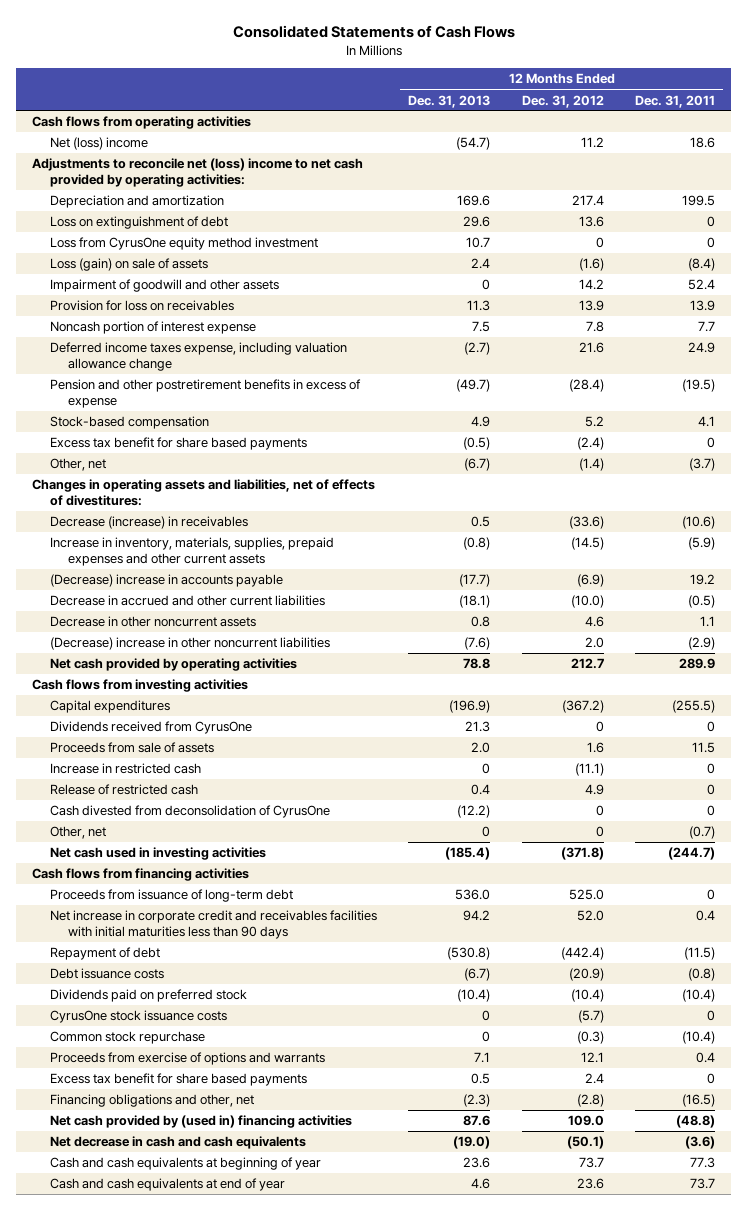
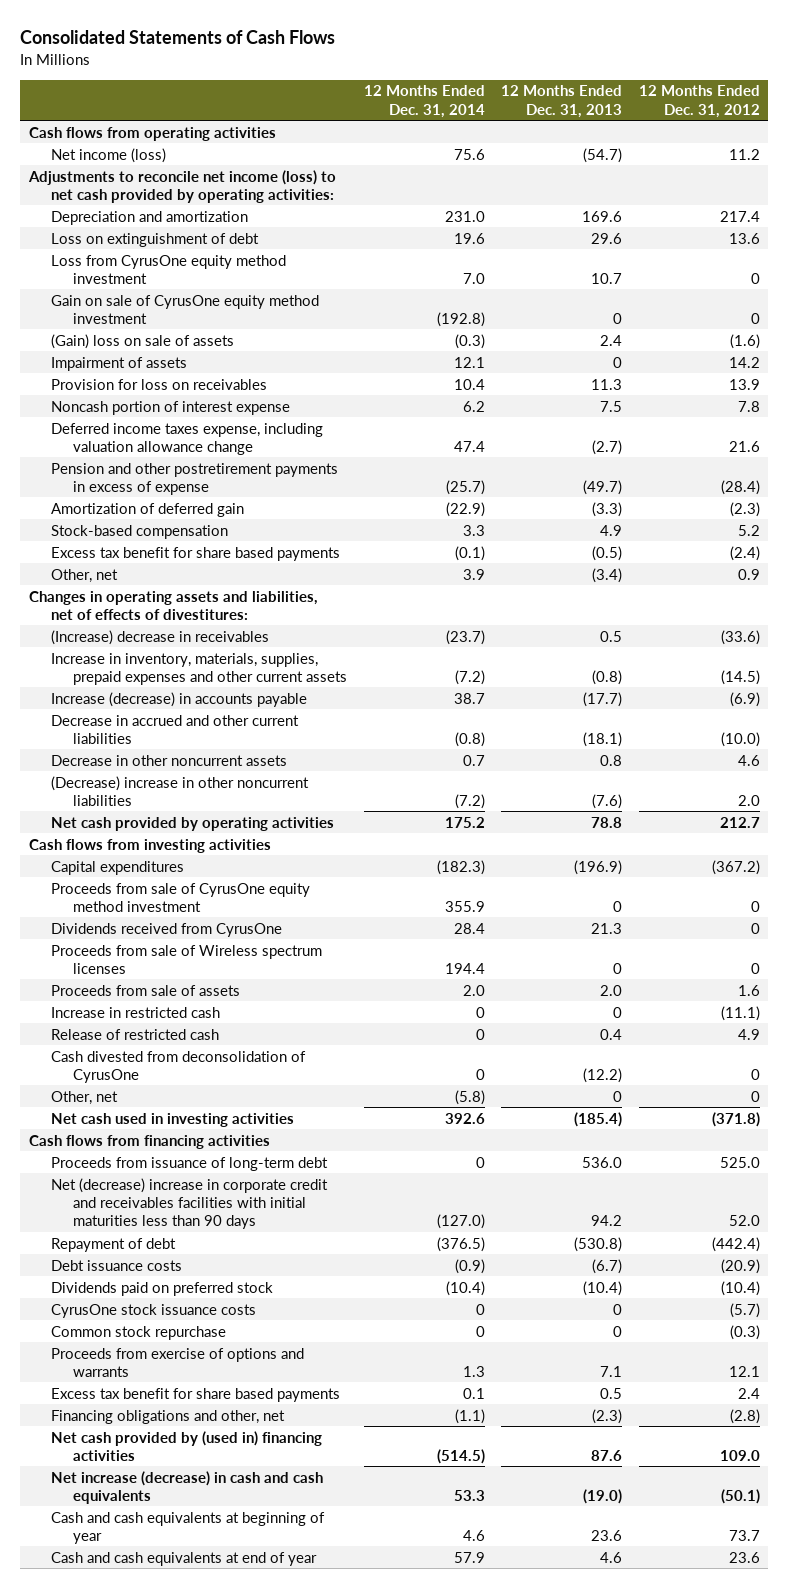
- | 12 Months Ended Dec. 31, 2013 | 12 Months Ended Dec. 31, 2012 | 12 Months Ended Dec. 31, 2011
+ | 12 Months Ended Dec. 31, 2014 | 12 Months Ended Dec. 31, 2013 | 12 Months Ended Dec. 31, 2012
- Net (loss) income | (54.7) | 11.2 | 18.6
- Adjustments to reconcile net (loss) income to net cash provided by operating activities:
+ Net income (loss) | 75.6 | (54.7) | 11.2
+ Adjustments to reconcile net income (loss) to net cash provided by operating activities:
- Loss (gain) on sale of assets | 2.4 | (1.6) | (8.4)
- Impairment of goodwill and other assets | 0 | 14.2 | 52.4
+ Gain on sale of CyrusOne equity method investment | (192.8) | 0 | 0
+ (Gain) loss on sale of assets | (0.3) | 2.4 | (1.6)
+ Impairment of assets | 12.1 | 0 | 14.2
- Pension and other postretirement benefits in excess of expense | (49.7) | (28.4) | (19.5)
+ Pension and other postretirement payments in excess of expense | (25.7) | (49.7) | (28.4)
+ Amortization of deferred gain | (22.9) | (3.3) | (2.3)
- Other, net | (6.7) | (1.4) | (3.7)
+ Other, net | 3.9 | (3.4) | 0.9
- Decrease (increase) in receivables | 0.5 | (33.6) | (10.6)
+ (Increase) decrease in receivables | (23.7) | 0.5 | (33.6)
- (Decrease) increase in accounts payable | (17.7) | (6.9) | 19.2
+ Increase (decrease) in accounts payable | 38.7 | (17.7) | (6.9)
+ Proceeds from sale of CyrusOne equity method investment | 355.9 | 0 | 0
+ Proceeds from sale of Wireless spectrum licenses | 194.4 | 0 | 0
- Net increase in corporate credit and receivables facilities with initial maturities less than 90 days | 94.2 | 52.0 | 0.4
+ Net (decrease) increase in corporate credit and receivables facilities with initial maturities less than 90 days | (127.0) | 94.2 | 52.0
- Net decrease in cash and cash equivalents | (19.0) | (50.1) | (3.6)
+ Net increase (decrease) in cash and cash equivalents | 53.3 | (19.0) | (50.1)

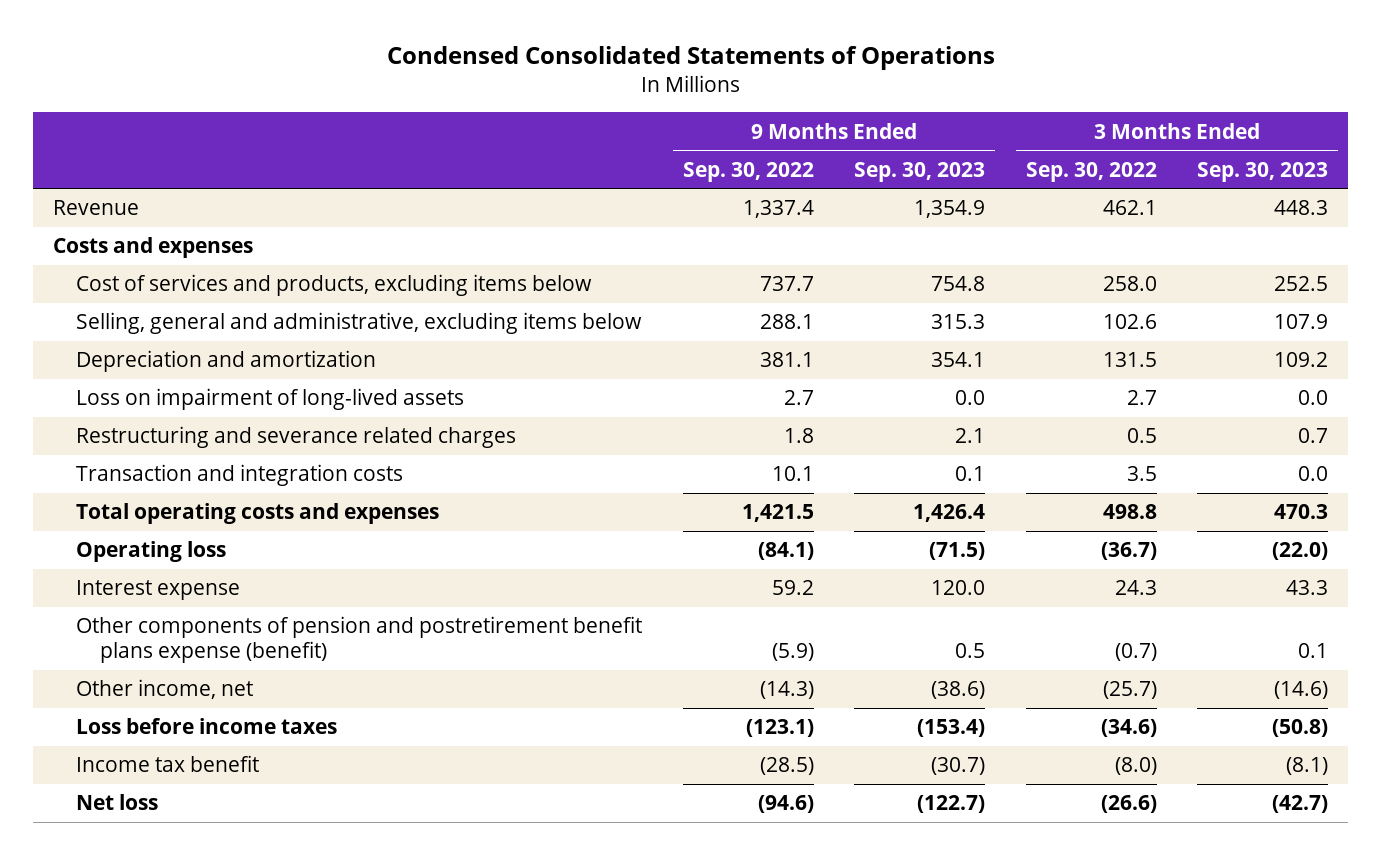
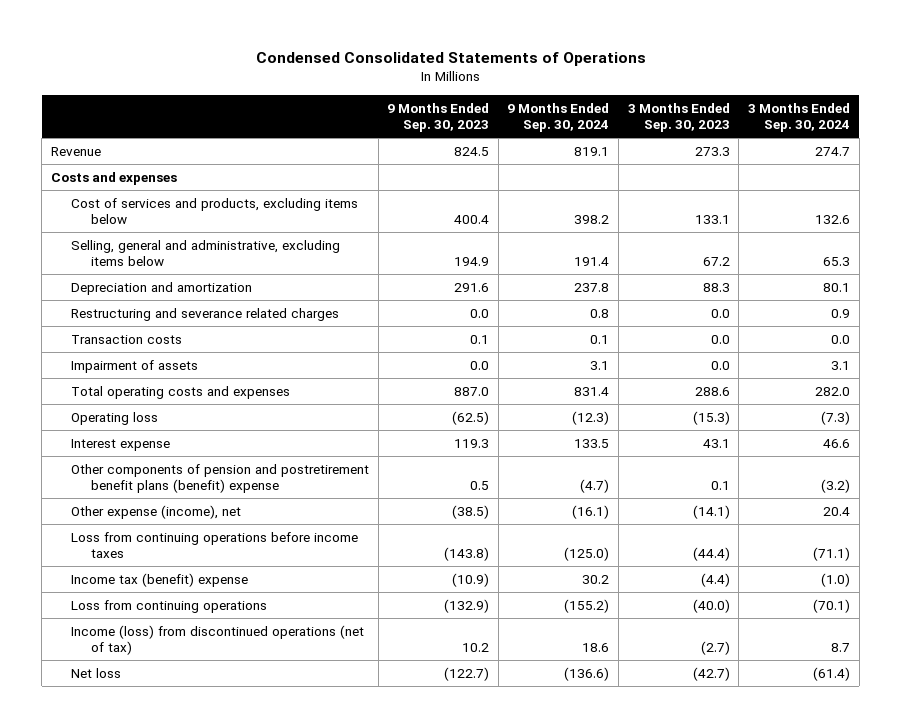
- | 9 Months Ended Sep. 30, 2022 | 9 Months Ended Sep. 30, 2023 | 3 Months Ended Sep. 30, 2022 | 3 Months Ended Sep. 30, 2023
+ | 9 Months Ended Sep. 30, 2023 | 9 Months Ended Sep. 30, 2024 | 3 Months Ended Sep. 30, 2023 | 3 Months Ended Sep. 30, 2024
- Revenue | 1,337.4 | 1,354.9 | 462.1 | 448.3
+ Revenue | 824.5 | 819.1 | 273.3 | 274.7
- Cost of services and products, excluding items below | 737.7 | 754.8 | 258.0 | 252.5
- Selling, general and administrative, excluding items below | 288.1 | 315.3 | 102.6 | 107.9
- Depreciation and amortization | 381.1 | 354.1 | 131.5 | 109.2
- Loss on impairment of long-lived assets | 2.7 | 0.0 | 2.7 | 0.0
- Restructuring and severance related charges | 1.8 | 2.1 | 0.5 | 0.7
- Transaction and integration costs | 10.1 | 0.1 | 3.5 | 0.0
- Total operating costs and expenses | 1,421.5 | 1,426.4 | 498.8 | 470.3
- Operating loss | (84.1) | (71.5) | (36.7) | (22.0)
- Interest expense | 59.2 | 120.0 | 24.3 | 43.3
- Other components of pension and postretirement benefit plans expense (benefit) | (5.9) | 0.5 | (0.7) | 0.1
- Other income, net | (14.3) | (38.6) | (25.7) | (14.6)
- Loss before income taxes | (123.1) | (153.4) | (34.6) | (50.8)
- Income tax benefit | (28.5) | (30.7) | (8.0) | (8.1)
+ Cost of services and products, excluding items below | 400.4 | 398.2 | 133.1 | 132.6
+ Selling, general and administrative, excluding items below | 194.9 | 191.4 | 67.2 | 65.3
+ Depreciation and amortization | 291.6 | 237.8 | 88.3 | 80.1
+ Restructuring and severance related charges | 0.0 | 0.8 | 0.0 | 0.9
+ Transaction costs | 0.1 | 0.1 | 0.0 | 0.0
+ Impairment of assets | 0.0 | 3.1 | 0.0 | 3.1
+ Total operating costs and expenses | 887.0 | 831.4 | 288.6 | 282.0
+ Operating loss | (62.5) | (12.3) | (15.3) | (7.3)
+ Interest expense | 119.3 | 133.5 | 43.1 | 46.6
+ Other components of pension and postretirement benefit plans (benefit) expense | 0.5 | (4.7) | 0.1 | (3.2)
+ Other expense (income), net | (38.5) | (16.1) | (14.1) | 20.4
+ Loss from continuing operations before income taxes | (143.8) | (125.0) | (44.4) | (71.1)
+ Income tax (benefit) expense | (10.9) | 30.2 | (4.4) | (1.0)
+ Loss from continuing operations | (132.9) | (155.2) | (40.0) | (70.1)
+ Income (loss) from discontinued operations (net of tax) | 10.2 | 18.6 | (2.7) | 8.7

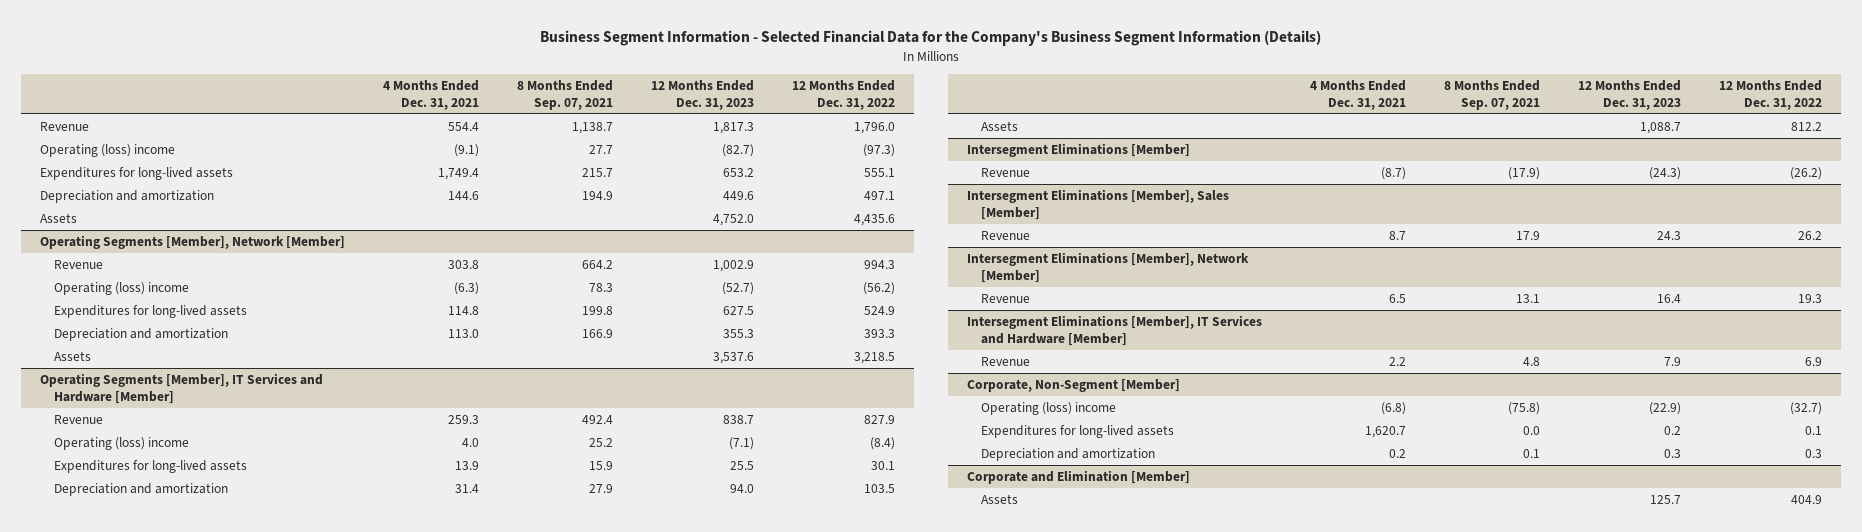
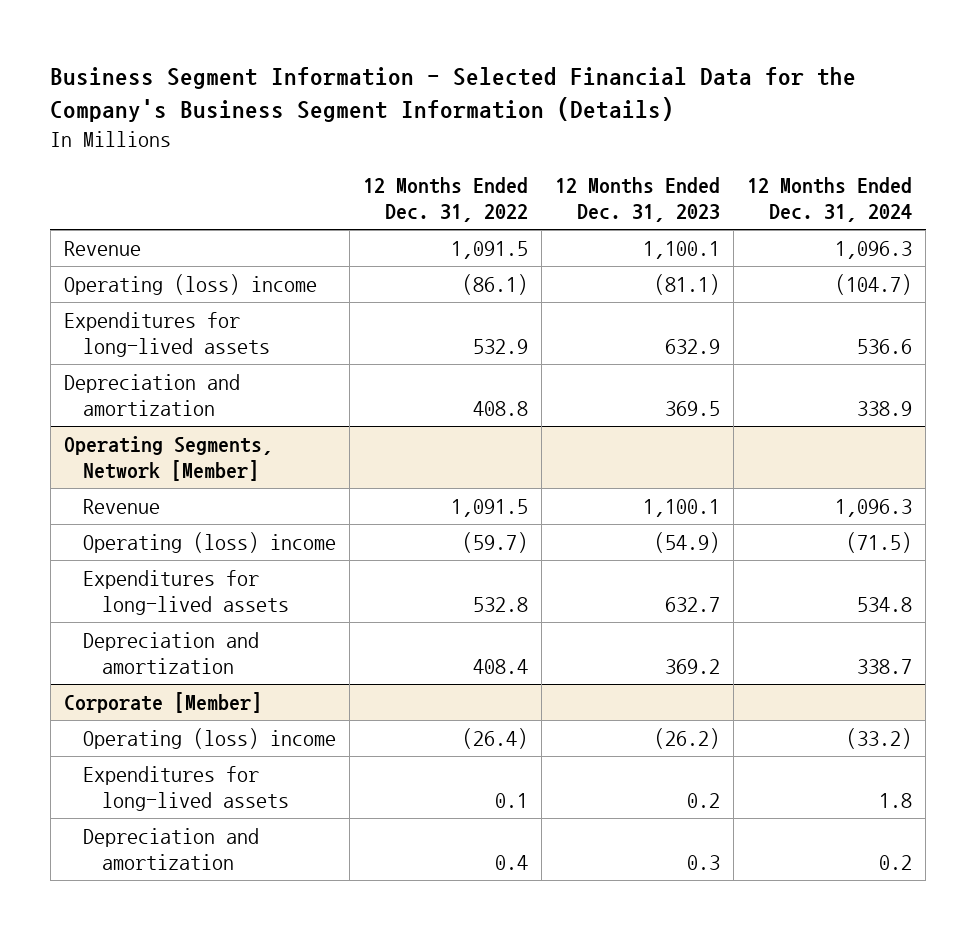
- | 4 Months Ended Dec. 31, 2021 | 8 Months Ended Sep. 07, 2021 | 12 Months Ended Dec. 31, 2023 | 12 Months Ended Dec. 31, 2022
+ | 12 Months Ended Dec. 31, 2022 | 12 Months Ended Dec. 31, 2023 | 12 Months Ended Dec. 31, 2024
- Revenue | 554.4 | 1,138.7 | 1,817.3 | 1,796.0
- Operating (loss) income | (9.1) | 27.7 | (82.7) | (97.3)
- Expenditures for long-lived assets | 1,749.4 | 215.7 | 653.2 | 555.1
- Depreciation and amortization | 144.6 | 194.9 | 449.6 | 497.1
- Assets | | | 4,752.0 | 4,435.6
- Operating Segments [Member], Network [Member]
- Revenue | 303.8 | 664.2 | 1,002.9 | 994.3
- Operating (loss) income | (6.3) | 78.3 | (52.7) | (56.2)
- Expenditures for long-lived assets | 114.8 | 199.8 | 627.5 | 524.9
- Depreciation and amortization | 113.0 | 166.9 | 355.3 | 393.3
- Assets | | | 3,537.6 | 3,218.5
- Operating Segments [Member], IT Services and Hardware [Member]
- Revenue | 259.3 | 492.4 | 838.7 | 827.9
- Operating (loss) income | 4.0 | 25.2 | (7.1) | (8.4)
- Expenditures for long-lived assets | 13.9 | 15.9 | 25.5 | 30.1
- Depreciation and amortization | 31.4 | 27.9 | 94.0 | 103.5
- Assets | | | 1,088.7 | 812.2
- Intersegment Eliminations [Member]
- Revenue | (8.7) | (17.9) | (24.3) | (26.2)
- Intersegment Eliminations [Member], Sales [Member]
- Revenue | 8.7 | 17.9 | 24.3 | 26.2
- Intersegment Eliminations [Member], Network [Member]
- Revenue | 6.5 | 13.1 | 16.4 | 19.3
- Intersegment Eliminations [Member], IT Services and Hardware [Member]
- Revenue | 2.2 | 4.8 | 7.9 | 6.9
- Corporate, Non-Segment [Member]
- Operating (loss) income | (6.8) | (75.8) | (22.9) | (32.7)
+ Revenue | 1,091.5 | 1,100.1 | 1,096.3
+ Operating (loss) income | (86.1) | (81.1) | (104.7)
+ Expenditures for long-lived assets | 532.9 | 632.9 | 536.6
+ Depreciation and amortization | 408.8 | 369.5 | 338.9
+ Operating Segments, Network [Member]
+ Revenue | 1,091.5 | 1,100.1 | 1,096.3
+ Operating (loss) income | (59.7) | (54.9) | (71.5)
+ Expenditures for long-lived assets | 532.8 | 632.7 | 534.8
+ Depreciation and amortization | 408.4 | 369.2 | 338.7
+ Corporate [Member]
+ Operating (loss) income | (26.4) | (26.2) | (33.2)
- Depreciation and amortization | 0.2 | 0.1 | 0.3 | 0.3
- Corporate and Elimination [Member]
- Assets | | | 125.7 | 404.9
+ Depreciation and amortization | 0.4 | 0.3 | 0.2

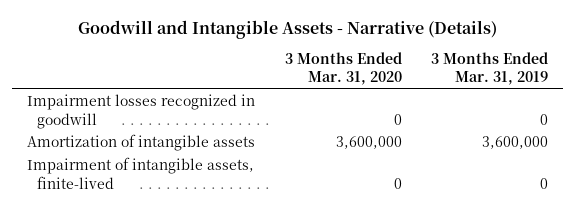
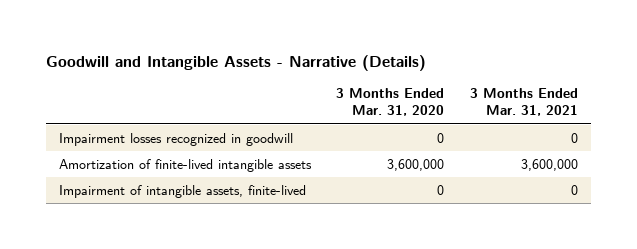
- | 3 Months Ended Mar. 31, 2020 | 3 Months Ended Mar. 31, 2019
+ | 3 Months Ended Mar. 31, 2020 | 3 Months Ended Mar. 31, 2021
- Amortization of intangible assets | 3,600,000 | 3,600,000
+ Amortization of finite-lived intangible assets | 3,600,000 | 3,600,000

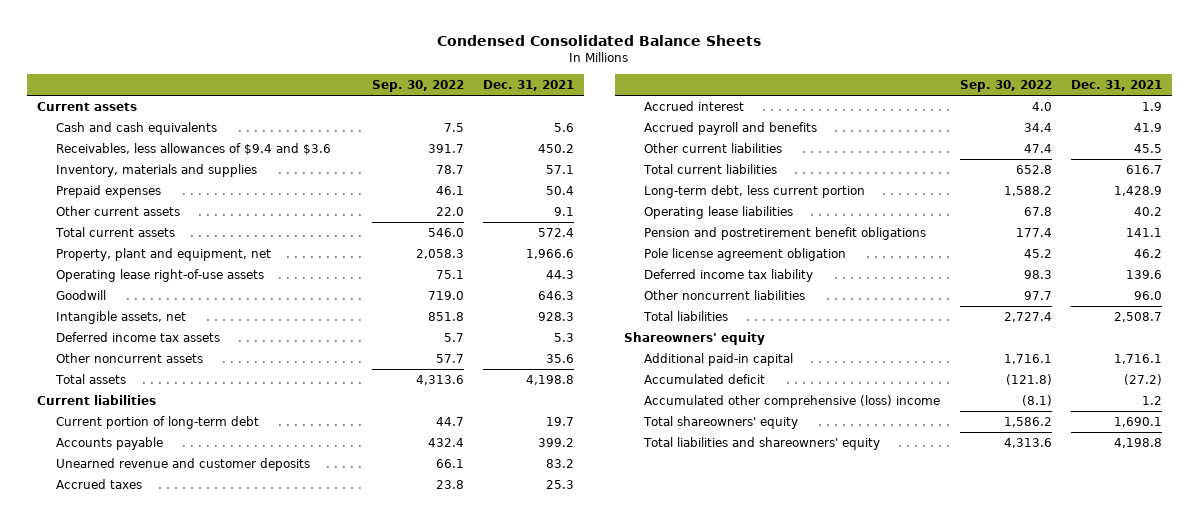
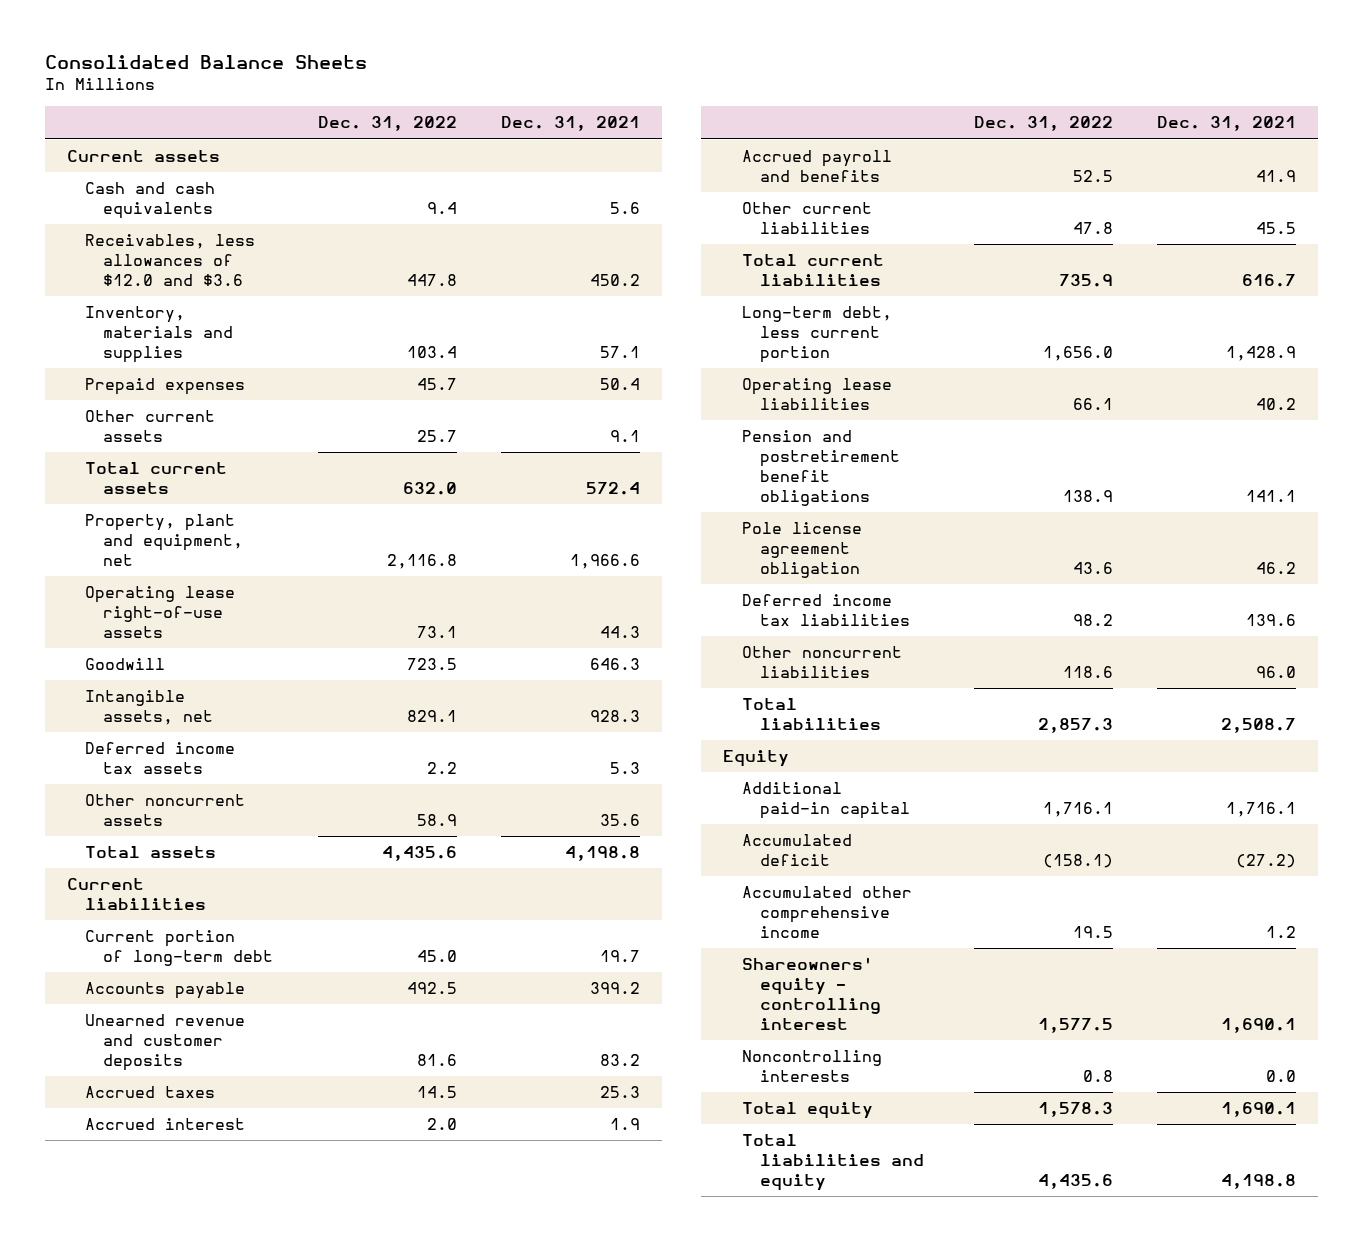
- Condensed Consolidated Balance Sheets
+ Consolidated Balance Sheets
- | Sep. 30, 2022 | Dec. 31, 2021
+ | Dec. 31, 2022 | Dec. 31, 2021
- Receivables, less allowances of $9.4 and $3.6 | 391.7 | 450.2
+ Receivables, less allowances of $12.0 and $3.6 | 447.8 | 450.2
- Deferred income tax liability | 98.3 | 139.6
+ Deferred income tax liabilities | 98.2 | 139.6
- Shareowners' equity
+ Equity
- Accumulated other comprehensive (loss) income | (8.1) | 1.2
- Total shareowners' equity | 1,586.2 | 1,690.1
- Total liabilities and shareowners' equity | 4,313.6 | 4,198.8
+ Accumulated other comprehensive income | 19.5 | 1.2
+ Shareowners' equity - controlling interest | 1,577.5 | 1,690.1
+ Noncontrolling interests | 0.8 | 0.0
+ Total equity | 1,578.3 | 1,690.1
+ Total liabilities and equity | 4,435.6 | 4,198.8

